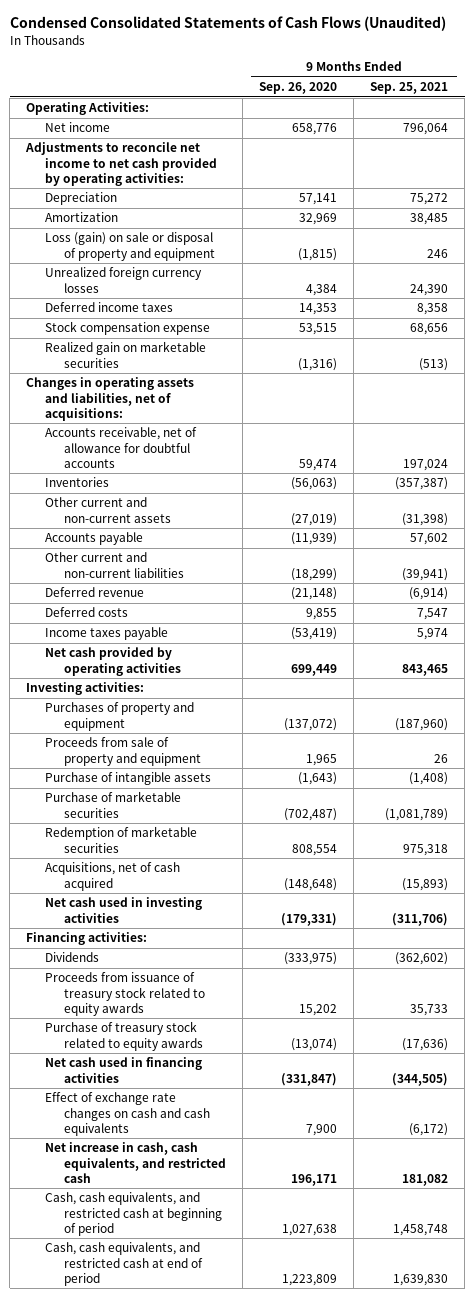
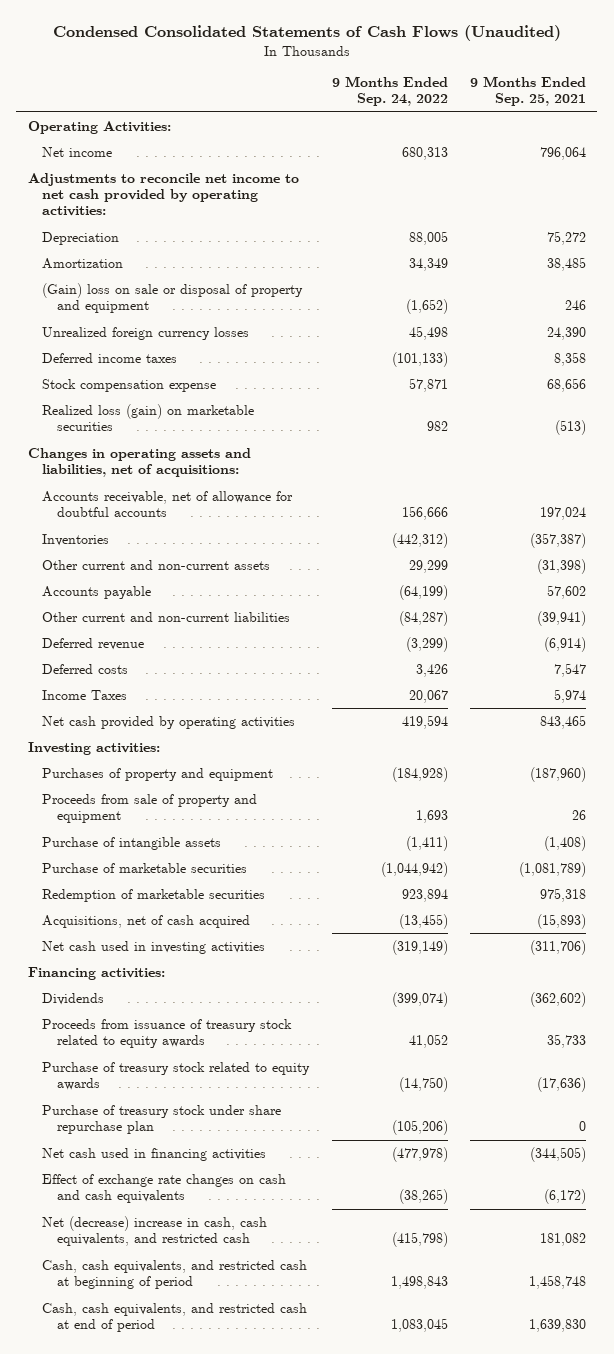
- | 9 Months Ended Sep. 26, 2020 | 9 Months Ended Sep. 25, 2021
+ | 9 Months Ended Sep. 24, 2022 | 9 Months Ended Sep. 25, 2021
- Loss (gain) on sale or disposal of property and equipment | (1,815) | 246
+ (Gain) loss on sale or disposal of property and equipment | (1,652) | 246
- Realized gain on marketable securities | (1,316) | (513)
+ Realized loss (gain) on marketable securities | 982 | (513)
- Income taxes payable | (53,419) | 5,974
+ Income Taxes | 20,067 | 5,974
+ Purchase of treasury stock under share repurchase plan | (105,206) | 0
- Net increase in cash, cash equivalents, and restricted cash | 196,171 | 181,082
+ Net (decrease) increase in cash, cash equivalents, and restricted cash | (415,798) | 181,082

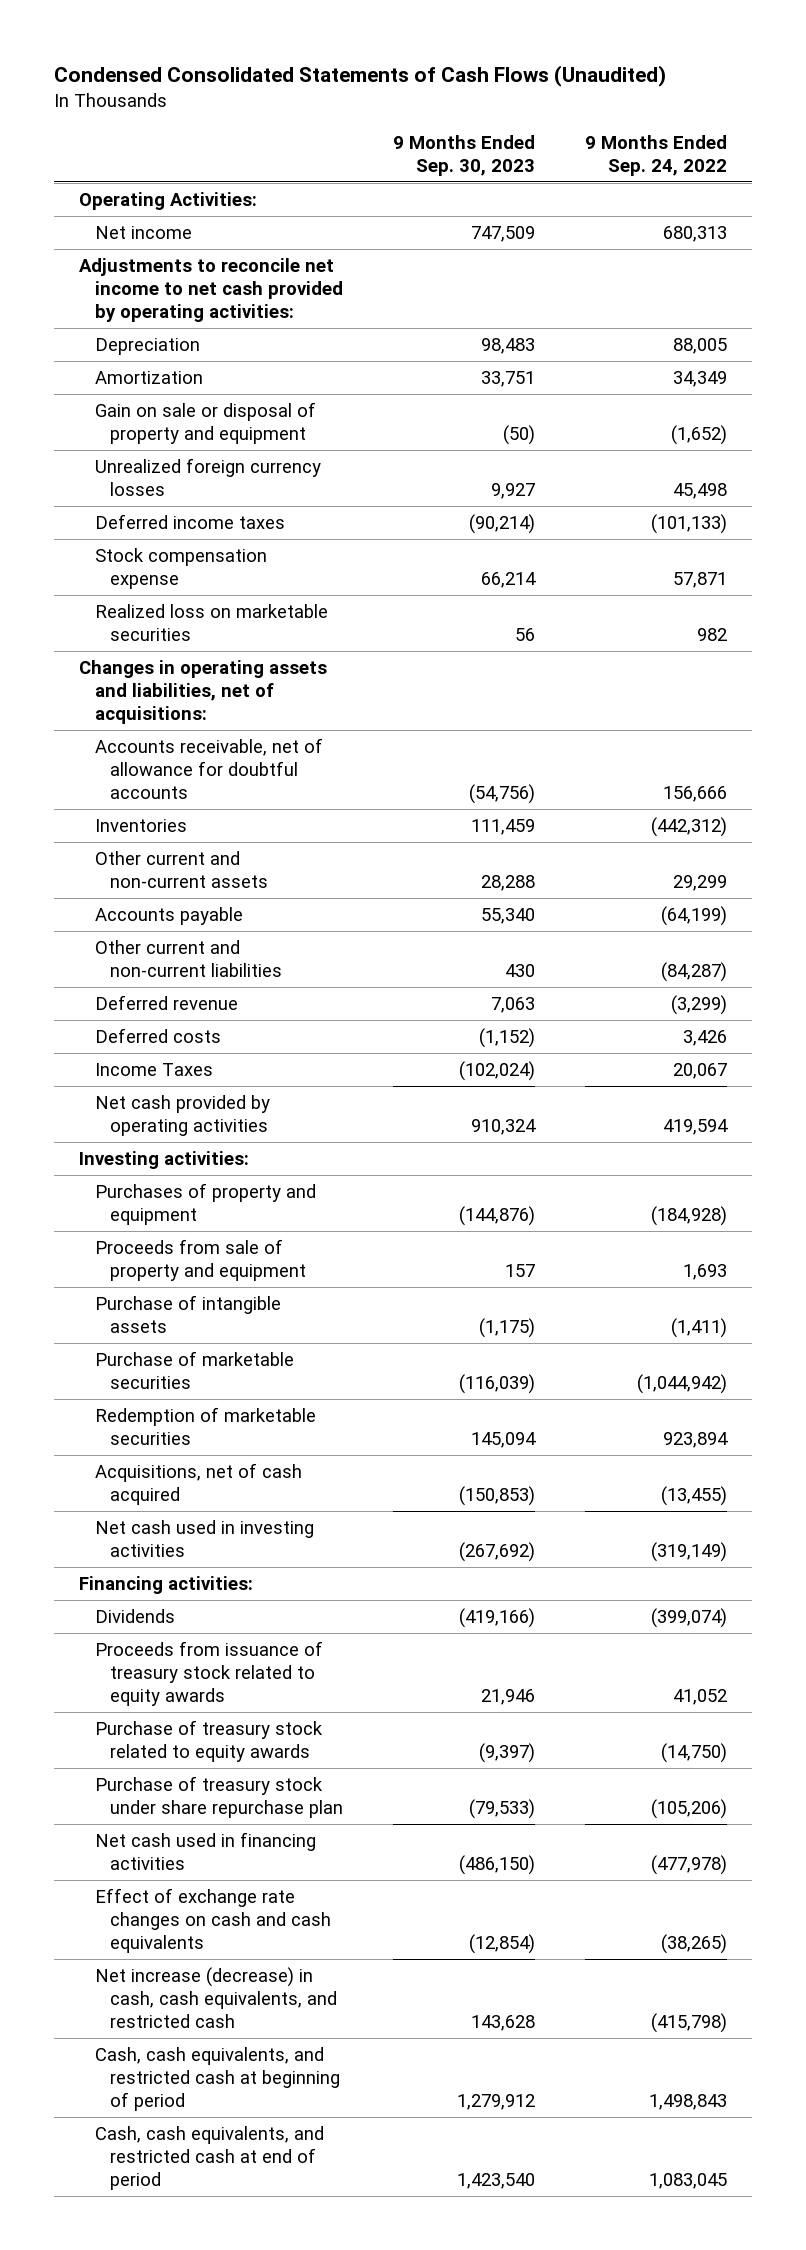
- | 9 Months Ended Sep. 24, 2022 | 9 Months Ended Sep. 25, 2021
+ | 9 Months Ended Sep. 30, 2023 | 9 Months Ended Sep. 24, 2022
- (Gain) loss on sale or disposal of property and equipment | (1,652) | 246
+ Gain on sale or disposal of property and equipment | (50) | (1,652)
- Realized loss (gain) on marketable securities | 982 | (513)
+ Realized loss on marketable securities | 56 | 982
- Net (decrease) increase in cash, cash equivalents, and restricted cash | (415,798) | 181,082
+ Net increase (decrease) in cash, cash equivalents, and restricted cash | 143,628 | (415,798)

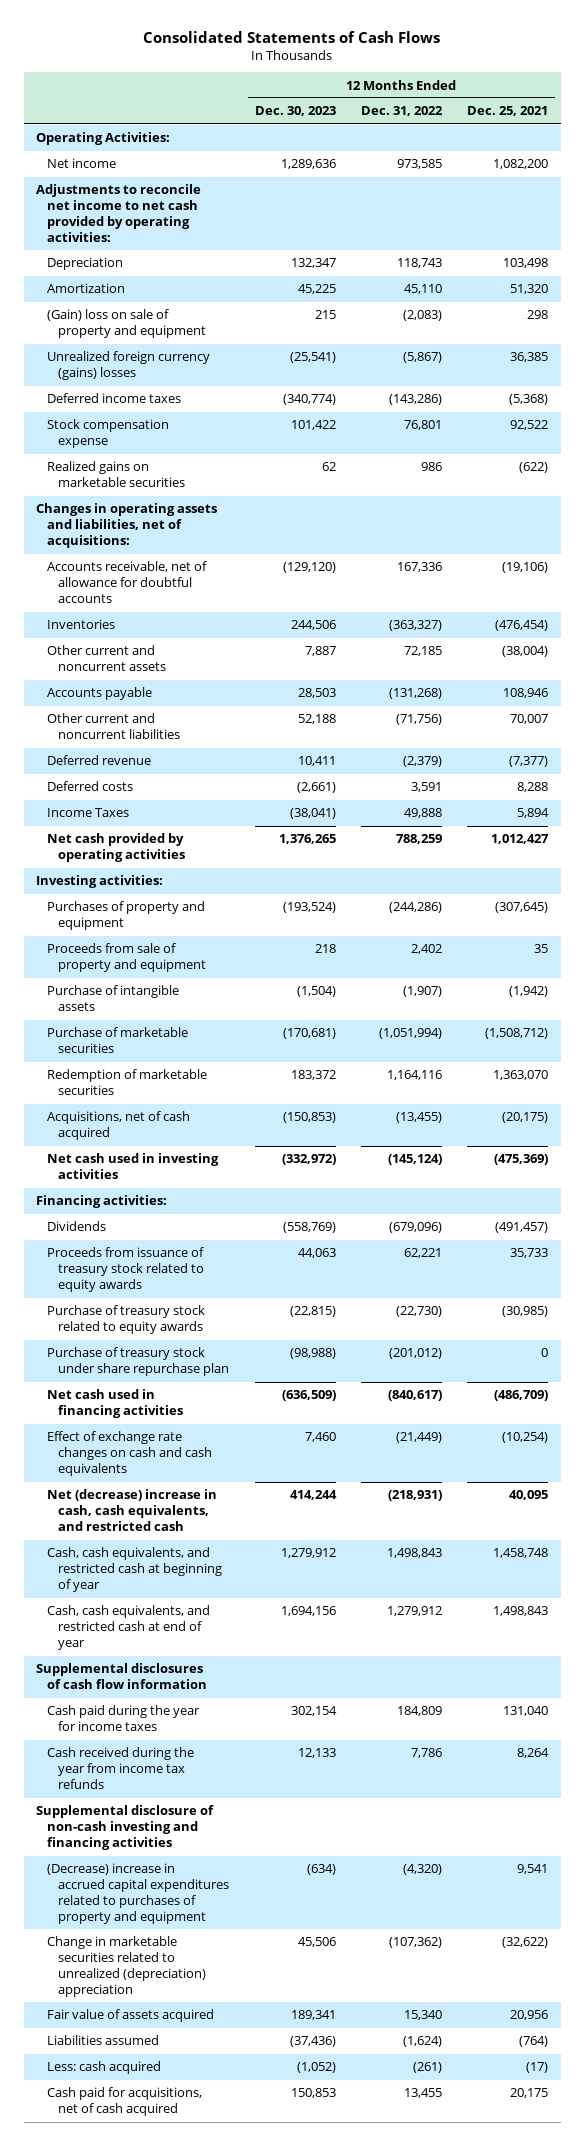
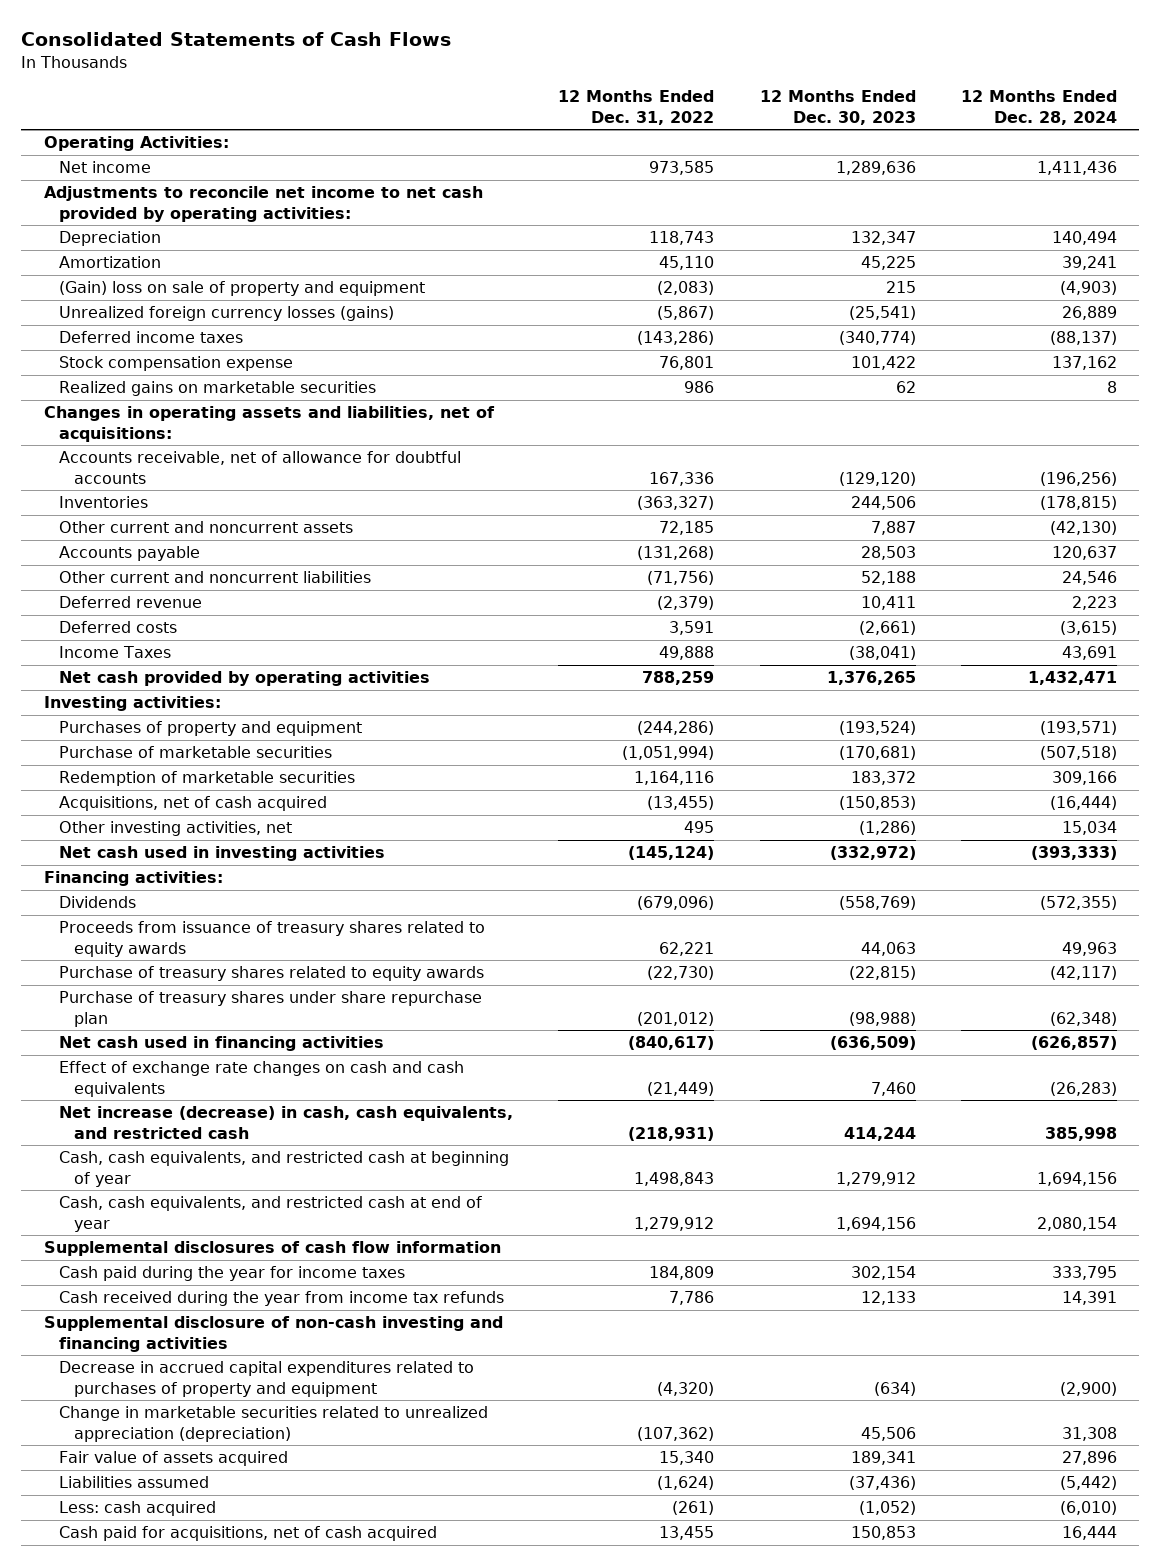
- | 12 Months Ended Dec. 30, 2023 | 12 Months Ended Dec. 31, 2022 | 12 Months Ended Dec. 25, 2021
+ | 12 Months Ended Dec. 31, 2022 | 12 Months Ended Dec. 30, 2023 | 12 Months Ended Dec. 28, 2024
- Unrealized foreign currency (gains) losses | (25,541) | (5,867) | 36,385
+ Unrealized foreign currency losses (gains) | (5,867) | (25,541) | 26,889
- Proceeds from sale of property and equipment | 218 | 2,402 | 35
- Purchase of intangible assets | (1,504) | (1,907) | (1,942)
+ Other investing activities, net | 495 | (1,286) | 15,034
- Proceeds from issuance of treasury stock related to equity awards | 44,063 | 62,221 | 35,733
- Purchase of treasury stock related to equity awards | (22,815) | (22,730) | (30,985)
- Purchase of treasury stock under share repurchase plan | (98,988) | (201,012) | 0
+ Proceeds from issuance of treasury shares related to equity awards | 62,221 | 44,063 | 49,963
+ Purchase of treasury shares related to equity awards | (22,730) | (22,815) | (42,117)
+ Purchase of treasury shares under share repurchase plan | (201,012) | (98,988) | (62,348)
- Net (decrease) increase in cash, cash equivalents, and restricted cash | 414,244 | (218,931) | 40,095
+ Net increase (decrease) in cash, cash equivalents, and restricted cash | (218,931) | 414,244 | 385,998
- (Decrease) increase in accrued capital expenditures related to purchases of property and equipment | (634) | (4,320) | 9,541
- Change in marketable securities related to unrealized (depreciation) appreciation | 45,506 | (107,362) | (32,622)
+ Decrease in accrued capital expenditures related to purchases of property and equipment | (4,320) | (634) | (2,900)
+ Change in marketable securities related to unrealized appreciation (depreciation) | (107,362) | 45,506 | 31,308

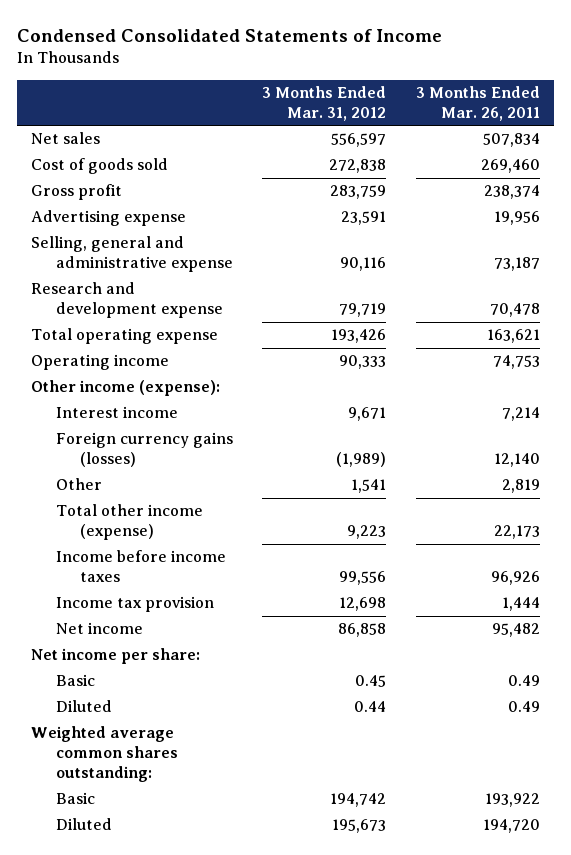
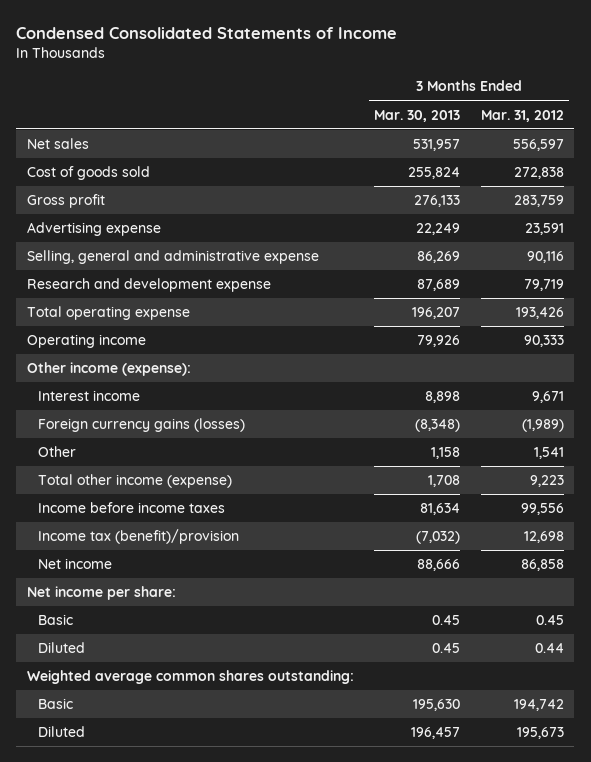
- | 3 Months Ended Mar. 31, 2012 | 3 Months Ended Mar. 26, 2011
+ | 3 Months Ended Mar. 30, 2013 | 3 Months Ended Mar. 31, 2012
- Income tax provision | 12,698 | 1,444
+ Income tax (benefit)/provision | (7,032) | 12,698

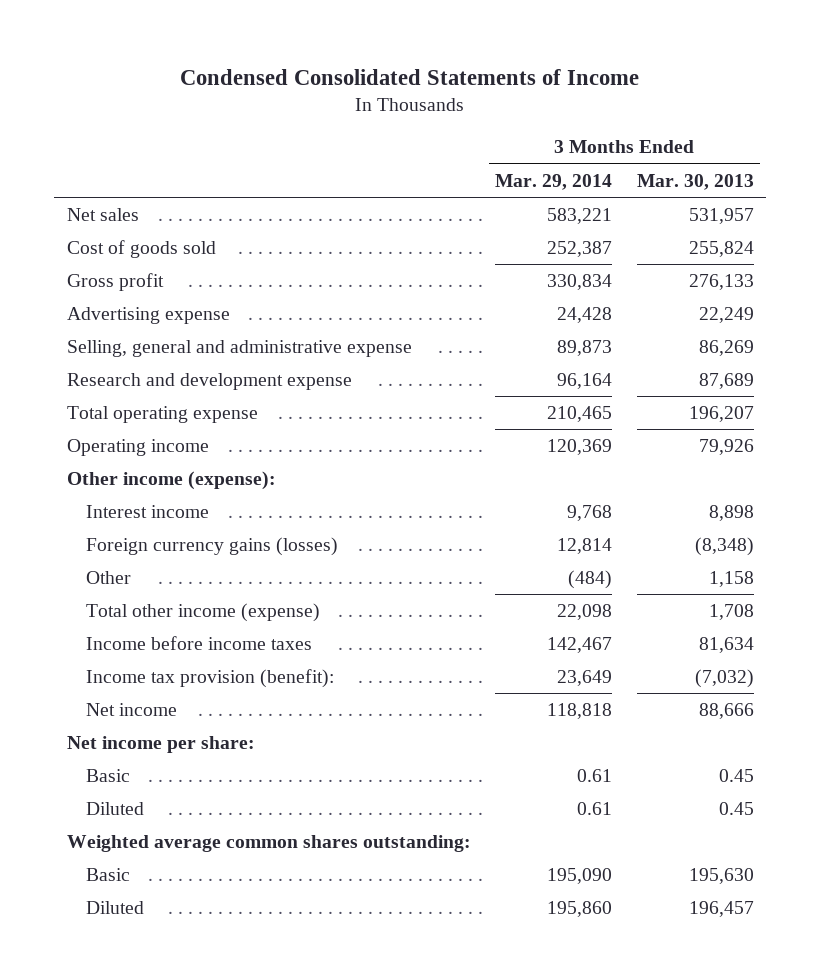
- | 3 Months Ended Mar. 30, 2013 | 3 Months Ended Mar. 31, 2012
+ | 3 Months Ended Mar. 29, 2014 | 3 Months Ended Mar. 30, 2013
- Income tax (benefit)/provision | (7,032) | 12,698
+ Income tax provision (benefit): | 23,649 | (7,032)

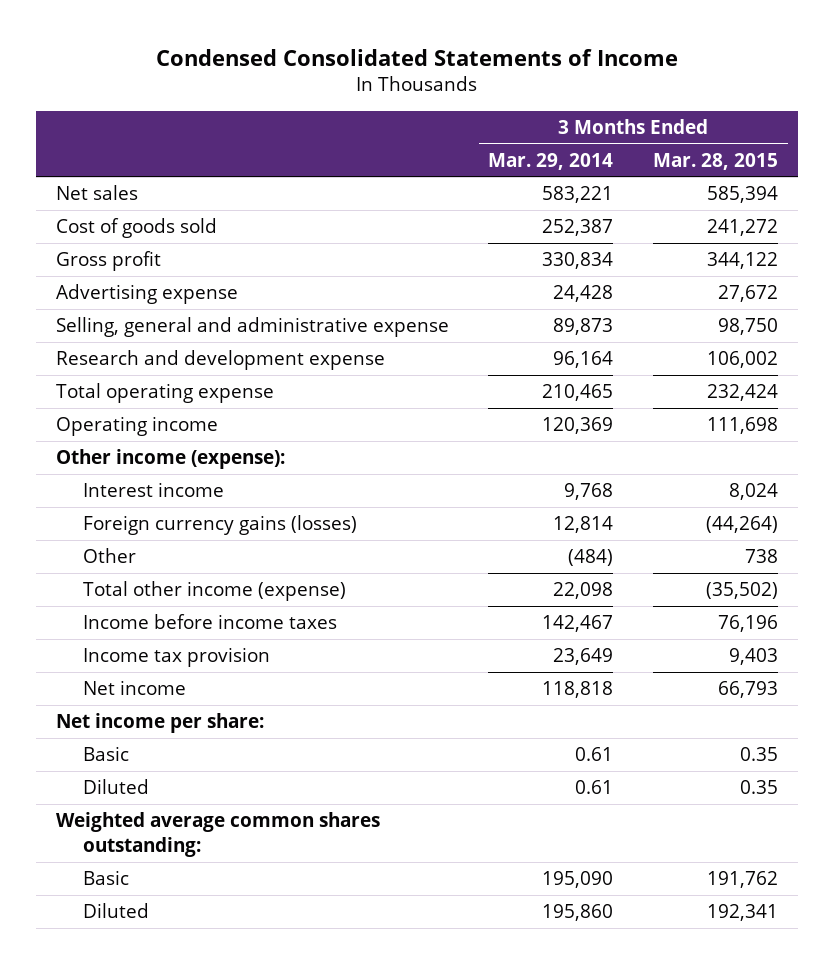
- | 3 Months Ended Mar. 29, 2014 | 3 Months Ended Mar. 30, 2013
+ | 3 Months Ended Mar. 29, 2014 | 3 Months Ended Mar. 28, 2015
- Income tax provision (benefit): | 23,649 | (7,032)
+ Income tax provision | 23,649 | 9,403

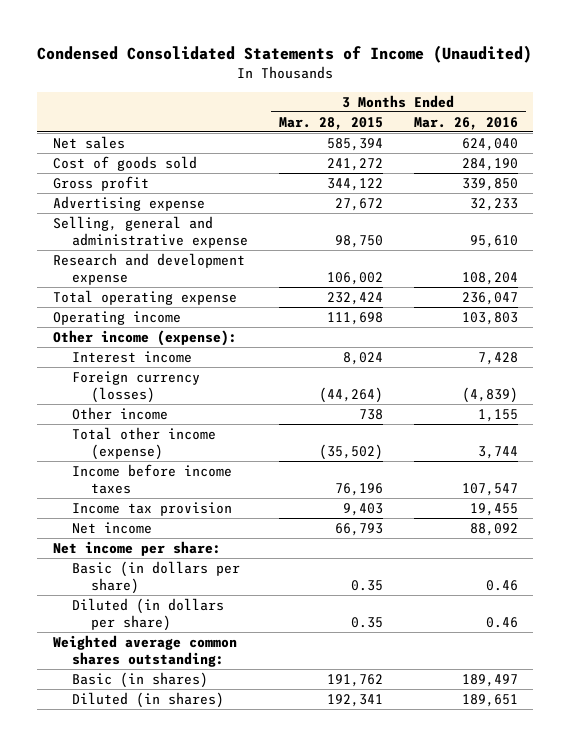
- Condensed Consolidated Statements of Income
+ Condensed Consolidated Statements of Income (Unaudited)
- | 3 Months Ended Mar. 29, 2014 | 3 Months Ended Mar. 28, 2015
+ | 3 Months Ended Mar. 28, 2015 | 3 Months Ended Mar. 26, 2016
- Foreign currency gains (losses) | 12,814 | (44,264)
- Other | (484) | 738
+ Foreign currency (losses) | (44,264) | (4,839)
+ Other income | 738 | 1,155
- Basic | 0.61 | 0.35
- Diluted | 0.61 | 0.35
+ Basic (in dollars per share) | 0.35 | 0.46
+ Diluted (in dollars per share) | 0.35 | 0.46
- Basic | 195,090 | 191,762
- Diluted | 195,860 | 192,341
+ Basic (in shares) | 191,762 | 189,497
+ Diluted (in shares) | 192,341 | 189,651

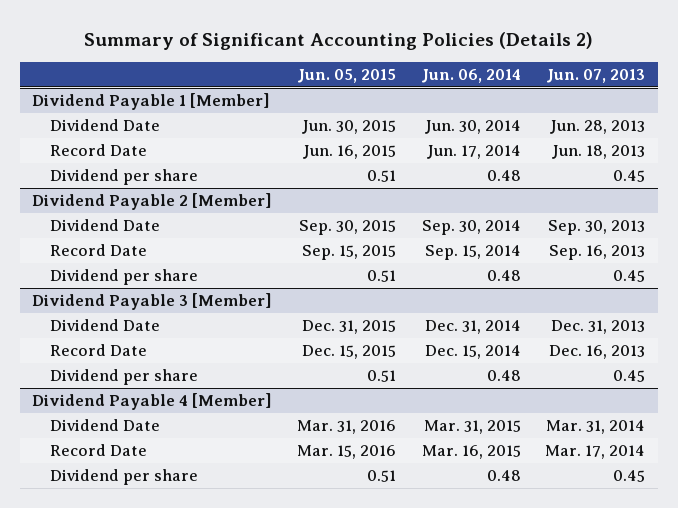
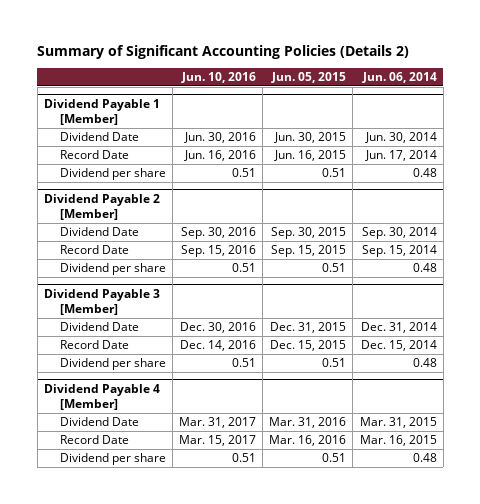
- | Jun. 05, 2015 | Jun. 06, 2014 | Jun. 07, 2013
+ | Jun. 10, 2016 | Jun. 05, 2015 | Jun. 06, 2014
@ Dividend Payable 4 [Member]
- Record Date | Mar. 15, 2016 | Mar. 16, 2015 | Mar. 17, 2014
+ Record Date | Mar. 15, 2017 | Mar. 16, 2016 | Mar. 16, 2015

